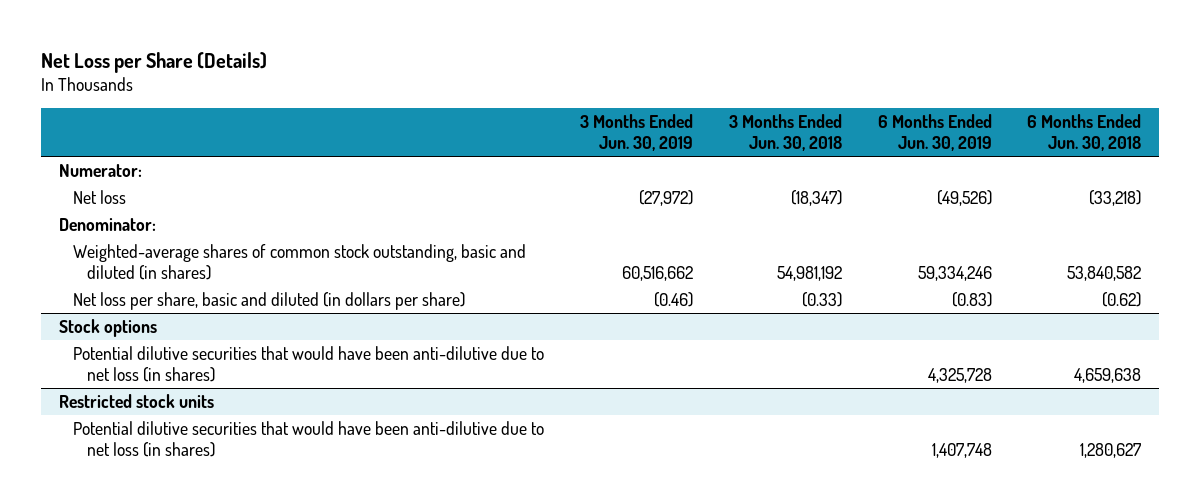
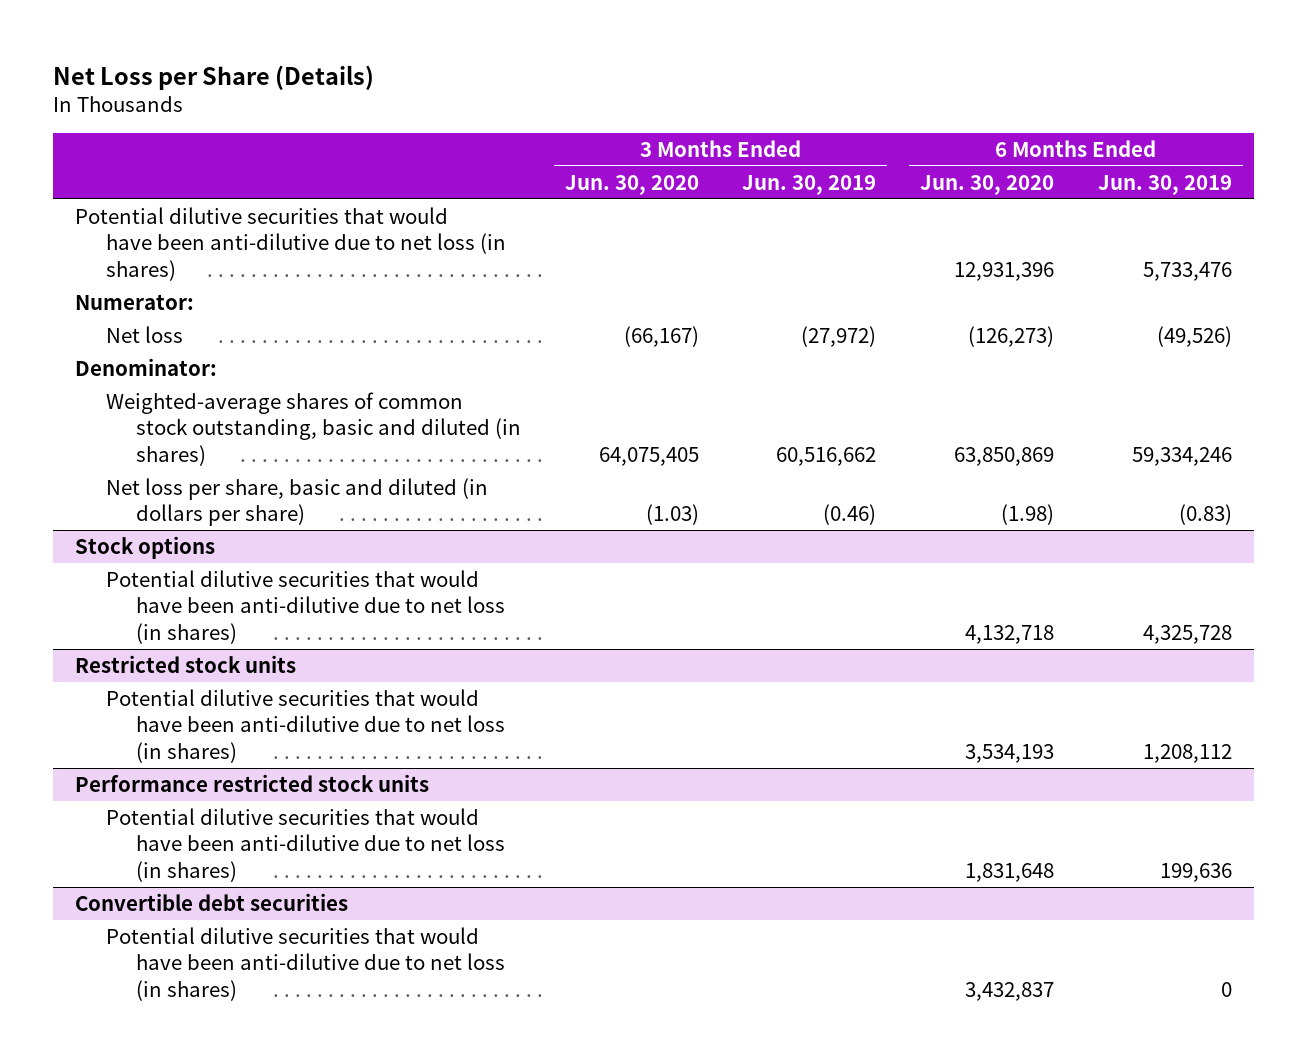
- | 3 Months Ended Jun. 30, 2019 | 3 Months Ended Jun. 30, 2018 | 6 Months Ended Jun. 30, 2019 | 6 Months Ended Jun. 30, 2018
+ | 3 Months Ended Jun. 30, 2020 | 3 Months Ended Jun. 30, 2019 | 6 Months Ended Jun. 30, 2020 | 6 Months Ended Jun. 30, 2019
+ Potential dilutive securities that would have been anti-dilutive due to net loss (in shares) | | | 12,931,396 | 5,733,476
@ Restricted stock units
- Potential dilutive securities that would have been anti-dilutive due to net loss (in shares) | | | 1,407,748 | 1,280,627
+ Potential dilutive securities that would have been anti-dilutive due to net loss (in shares) | | | 3,534,193 | 1,208,112
+ Performance restricted stock units
+ Potential dilutive securities that would have been anti-dilutive due to net loss (in shares) | | | 1,831,648 | 199,636
+ Convertible debt securities
+ Potential dilutive securities that would have been anti-dilutive due to net loss (in shares) | | | 3,432,837 | 0

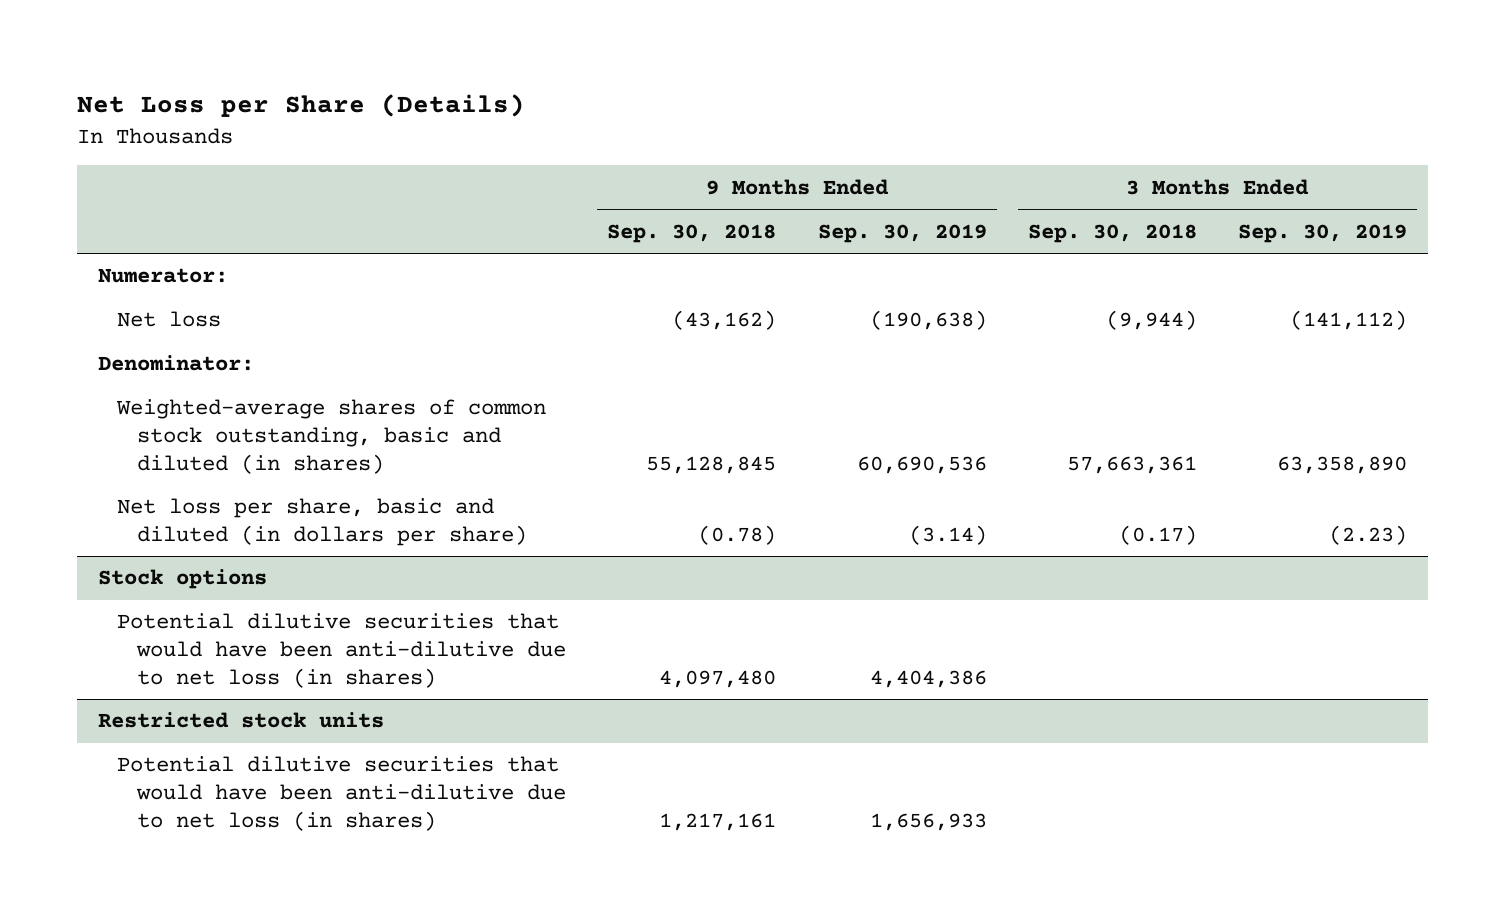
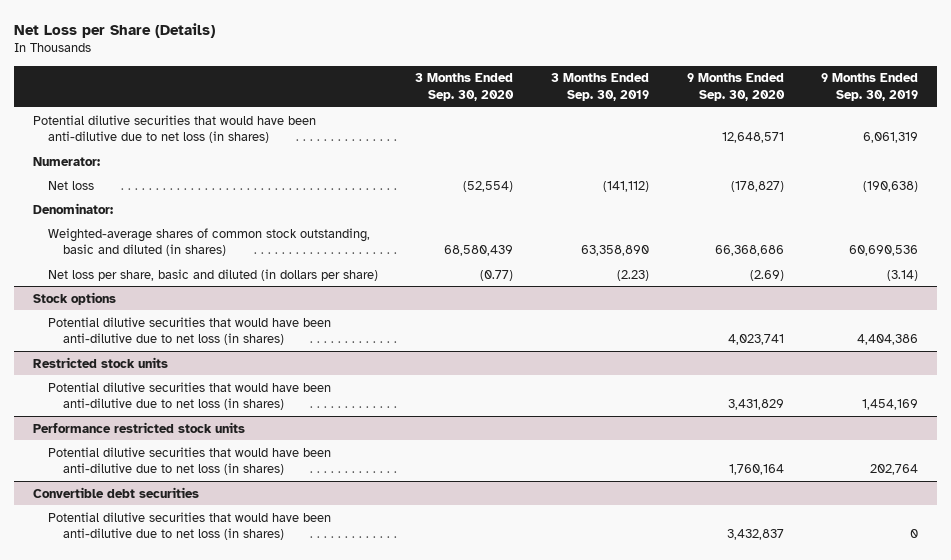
- | 9 Months Ended Sep. 30, 2018 | 9 Months Ended Sep. 30, 2019 | 3 Months Ended Sep. 30, 2018 | 3 Months Ended Sep. 30, 2019
+ | 3 Months Ended Sep. 30, 2020 | 3 Months Ended Sep. 30, 2019 | 9 Months Ended Sep. 30, 2020 | 9 Months Ended Sep. 30, 2019
+ Potential dilutive securities that would have been anti-dilutive due to net loss (in shares) | | | 12,648,571 | 6,061,319
@ Restricted stock units
- Potential dilutive securities that would have been anti-dilutive due to net loss (in shares) | 1,217,161 | 1,656,933 | |
+ Potential dilutive securities that would have been anti-dilutive due to net loss (in shares) | | | 3,431,829 | 1,454,169
+ Performance restricted stock units
+ Potential dilutive securities that would have been anti-dilutive due to net loss (in shares) | | | 1,760,164 | 202,764
+ Convertible debt securities
+ Potential dilutive securities that would have been anti-dilutive due to net loss (in shares) | | | 3,432,837 | 0

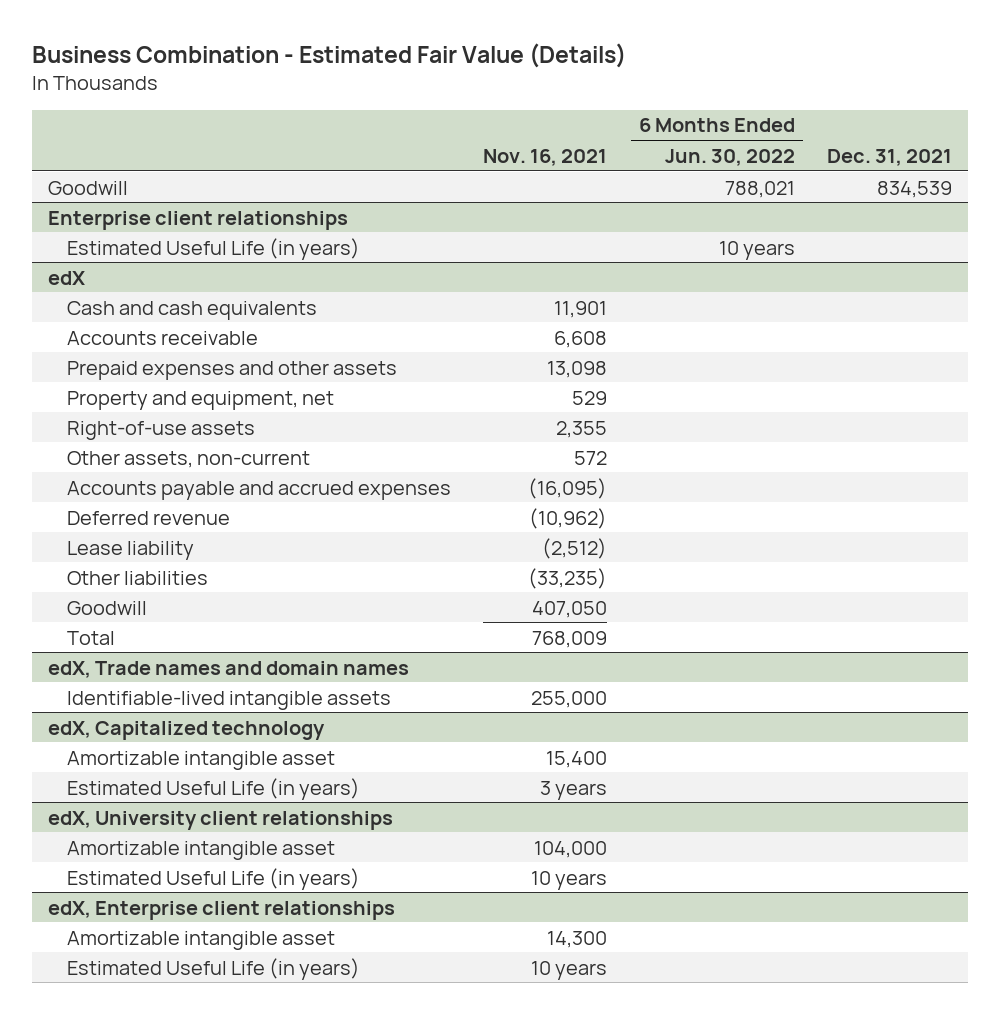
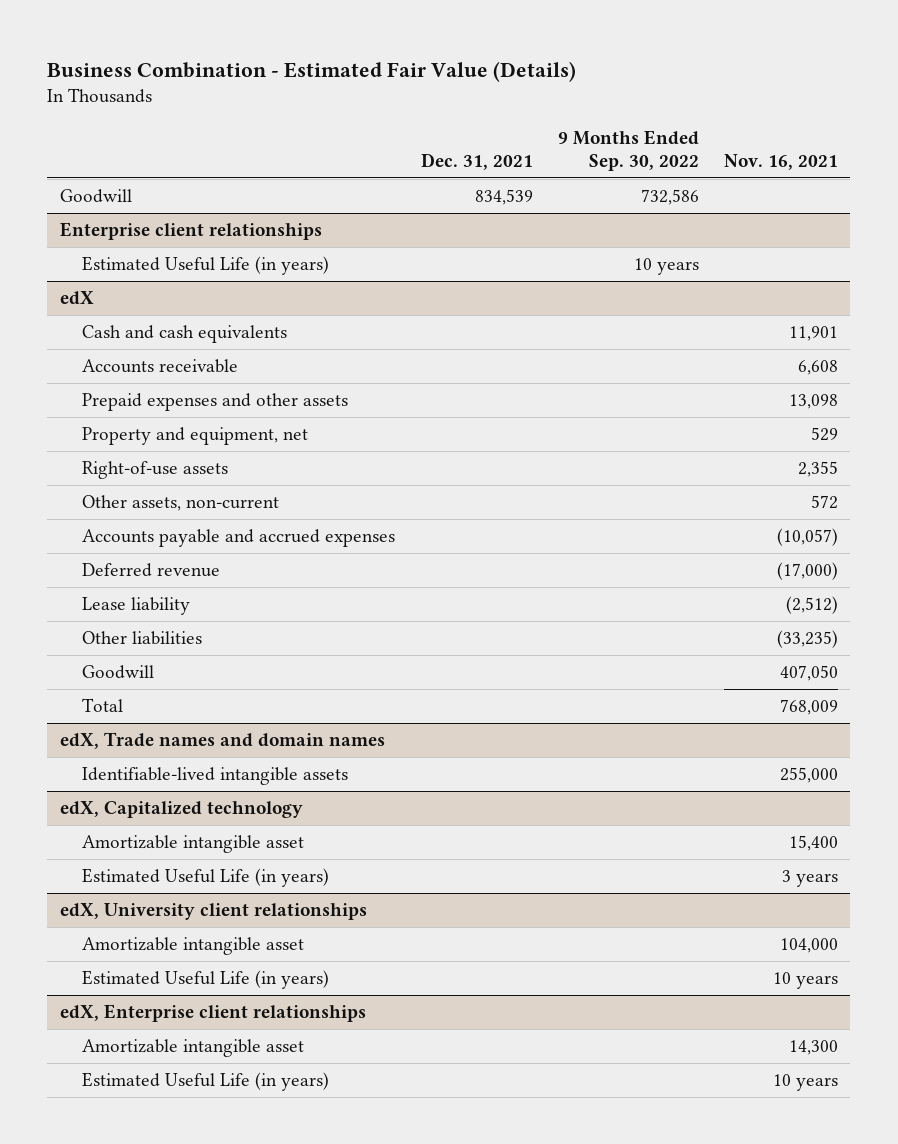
- | Nov. 16, 2021 | 6 Months Ended Jun. 30, 2022 | Dec. 31, 2021
+ | Dec. 31, 2021 | 9 Months Ended Sep. 30, 2022 | Nov. 16, 2021
@ edX
- Accounts payable and accrued expenses | (16,095) | |
- Deferred revenue | (10,962) | |
+ Accounts payable and accrued expenses | | | (10,057)
+ Deferred revenue | | | (17,000)

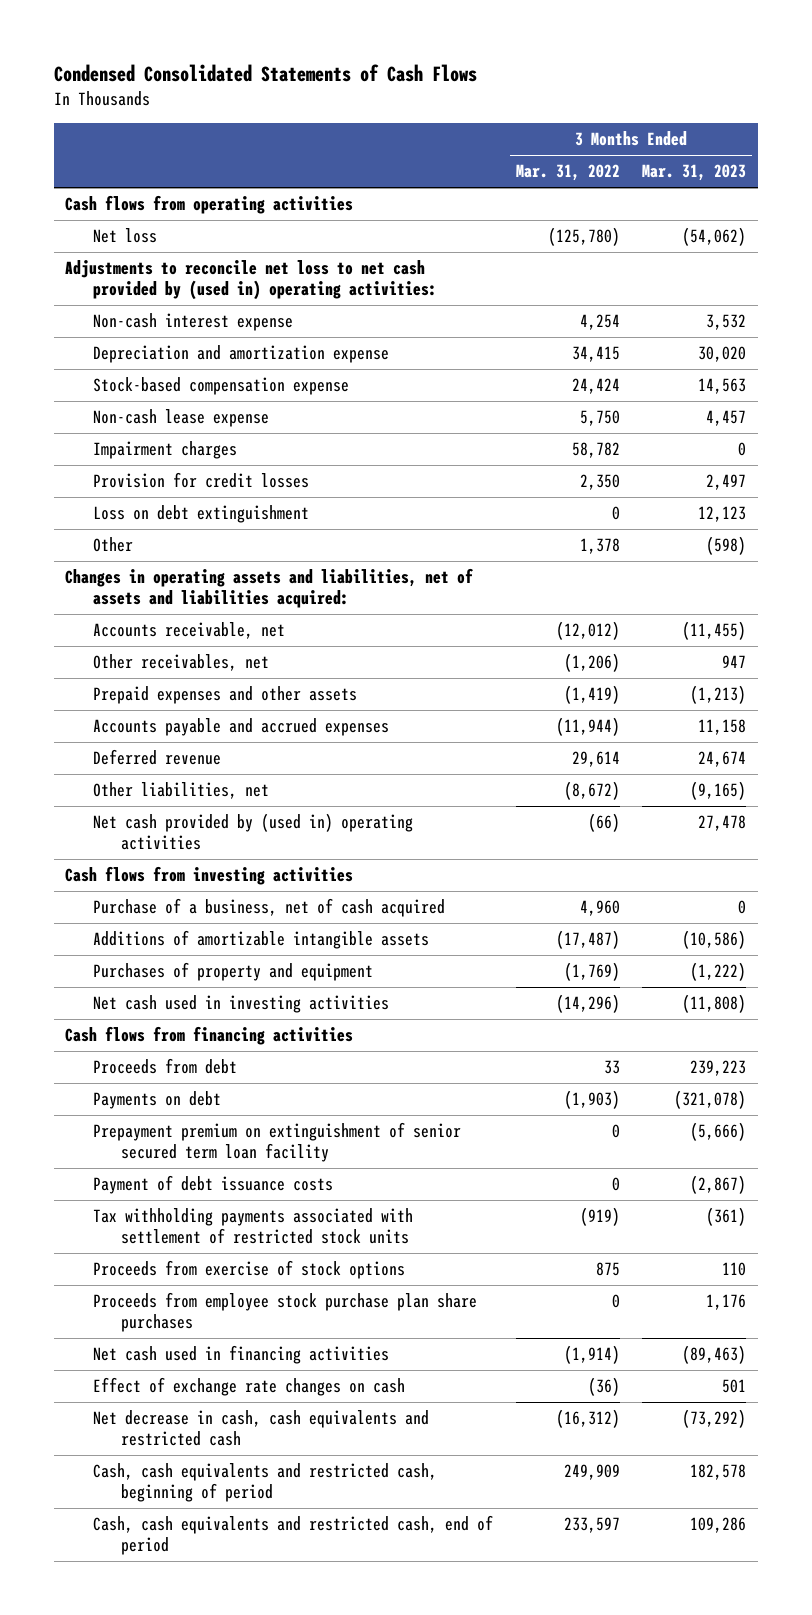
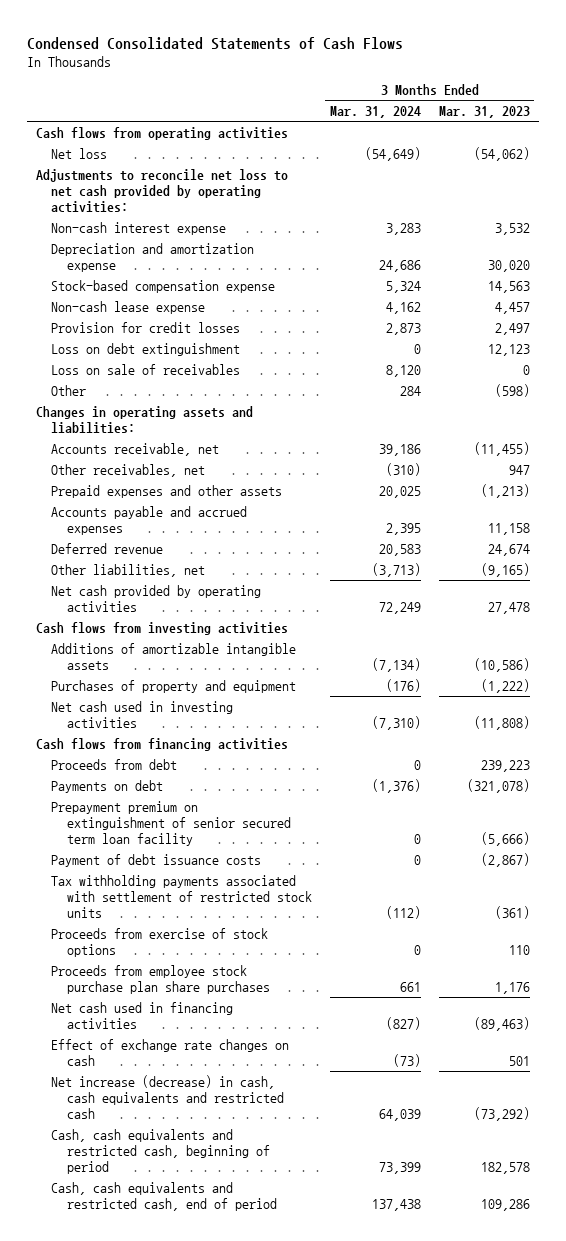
- | 3 Months Ended Mar. 31, 2022 | 3 Months Ended Mar. 31, 2023
+ | 3 Months Ended Mar. 31, 2024 | 3 Months Ended Mar. 31, 2023
- Adjustments to reconcile net loss to net cash provided by (used in) operating activities:
+ Adjustments to reconcile net loss to net cash provided by operating activities:
- Impairment charges | 58,782 | 0
+ Loss on sale of receivables | 8,120 | 0
- Changes in operating assets and liabilities, net of assets and liabilities acquired:
+ Changes in operating assets and liabilities:
- Net cash provided by (used in) operating activities | (66) | 27,478
+ Net cash provided by operating activities | 72,249 | 27,478
- Purchase of a business, net of cash acquired | 4,960 | 0
- Net decrease in cash, cash equivalents and restricted cash | (16,312) | (73,292)
+ Net increase (decrease) in cash, cash equivalents and restricted cash | 64,039 | (73,292)

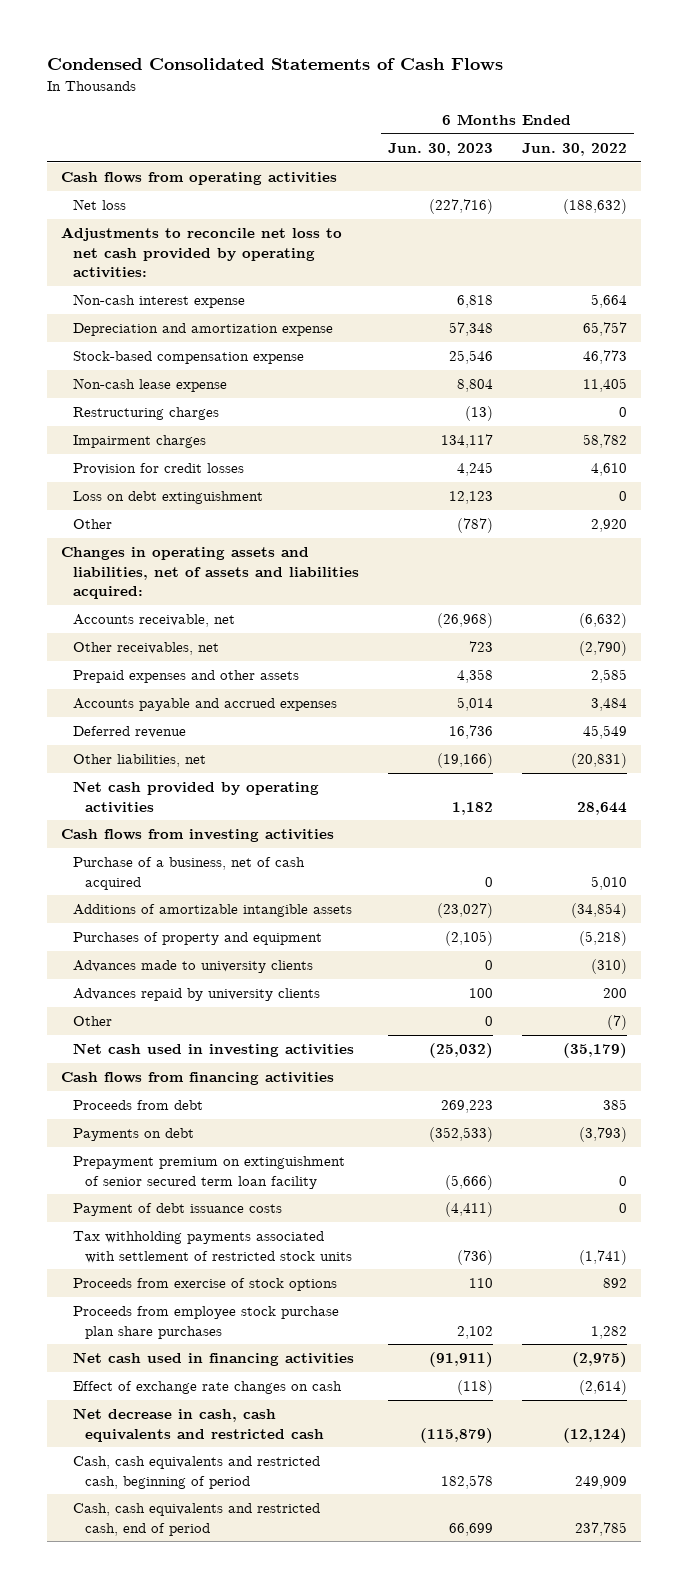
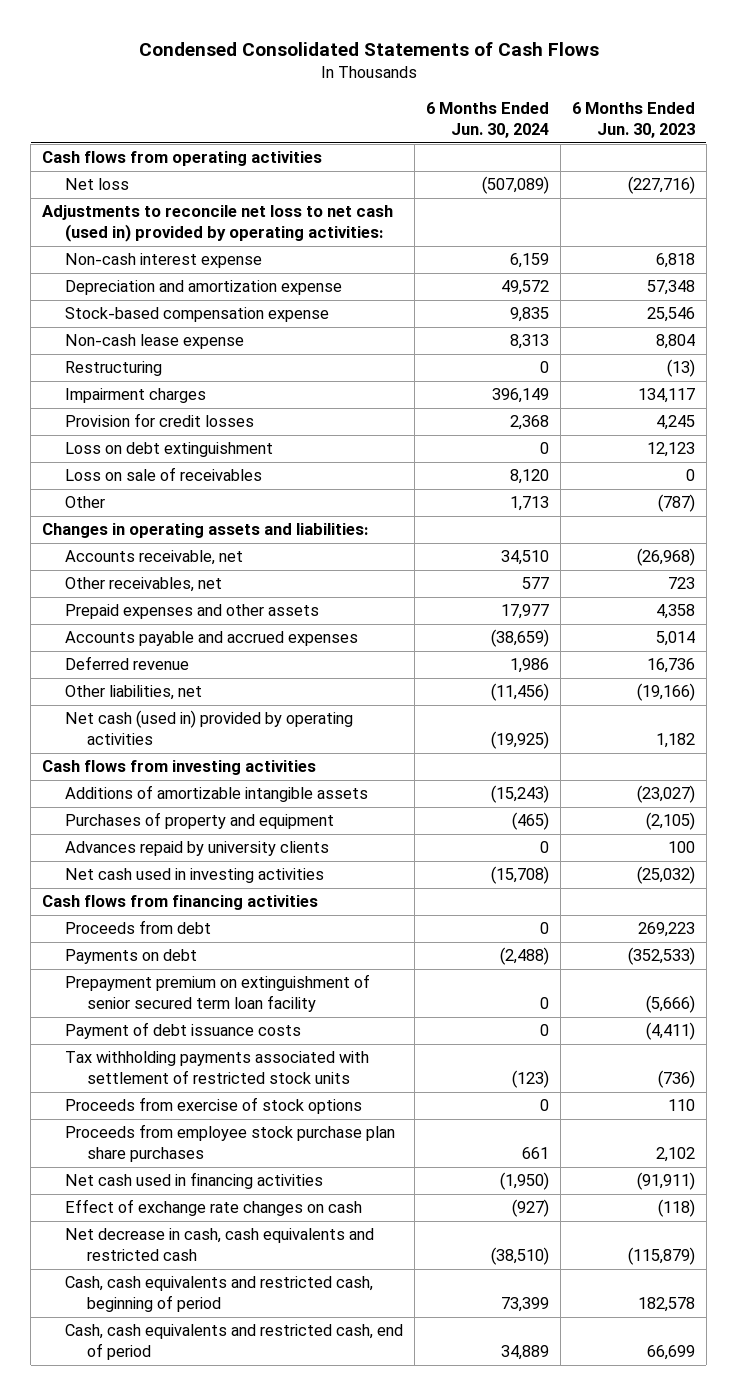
- | 6 Months Ended Jun. 30, 2023 | 6 Months Ended Jun. 30, 2022
+ | 6 Months Ended Jun. 30, 2024 | 6 Months Ended Jun. 30, 2023
- Adjustments to reconcile net loss to net cash provided by operating activities:
+ Adjustments to reconcile net loss to net cash (used in) provided by operating activities:
- Restructuring charges | (13) | 0
+ Restructuring | 0 | (13)
+ Loss on sale of receivables | 8,120 | 0
- Changes in operating assets and liabilities, net of assets and liabilities acquired:
+ Changes in operating assets and liabilities:
- Net cash provided by operating activities | 1,182 | 28,644
+ Net cash (used in) provided by operating activities | (19,925) | 1,182
- Purchase of a business, net of cash acquired | 0 | 5,010
- Advances made to university clients | 0 | (310)
- Other | 0 | (7)

